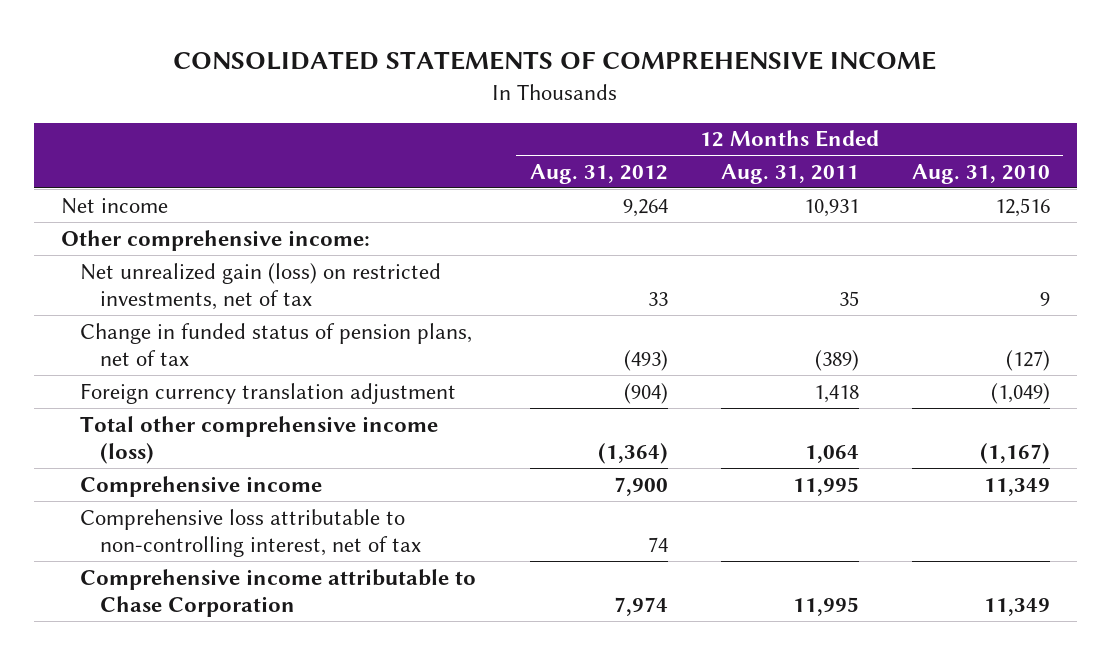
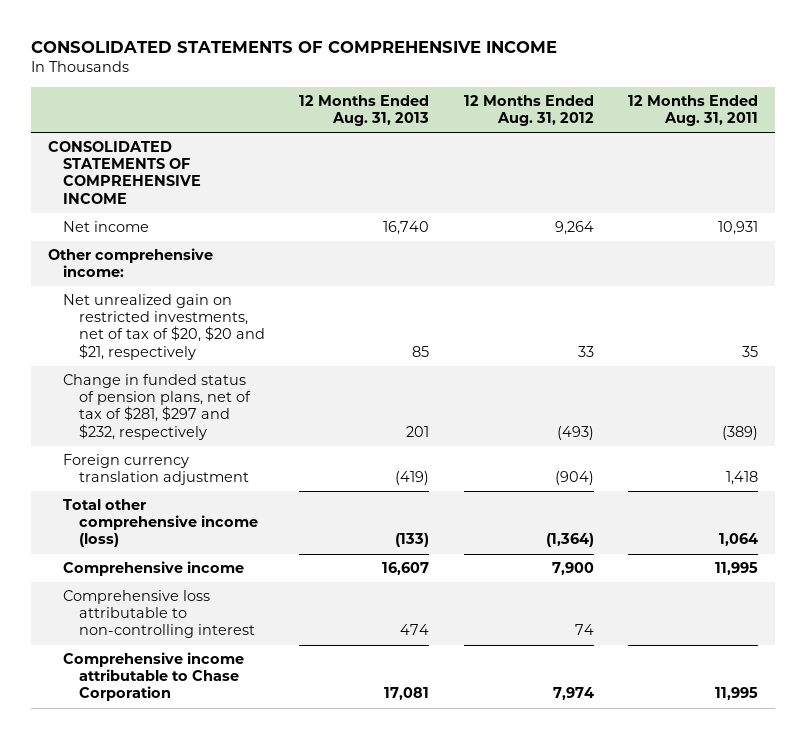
- | 12 Months Ended Aug. 31, 2012 | 12 Months Ended Aug. 31, 2011 | 12 Months Ended Aug. 31, 2010
+ | 12 Months Ended Aug. 31, 2013 | 12 Months Ended Aug. 31, 2012 | 12 Months Ended Aug. 31, 2011
+ CONSOLIDATED STATEMENTS OF COMPREHENSIVE INCOME
- Net unrealized gain (loss) on restricted investments, net of tax | 33 | 35 | 9
- Change in funded status of pension plans, net of tax | (493) | (389) | (127)
+ Net unrealized gain on restricted investments, net of tax of $20, $20 and $21, respectively | 85 | 33 | 35
+ Change in funded status of pension plans, net of tax of $281, $297 and $232, respectively | 201 | (493) | (389)
- Comprehensive loss attributable to non-controlling interest, net of tax | 74 | |
+ Comprehensive loss attributable to non-controlling interest | 474 | 74 |

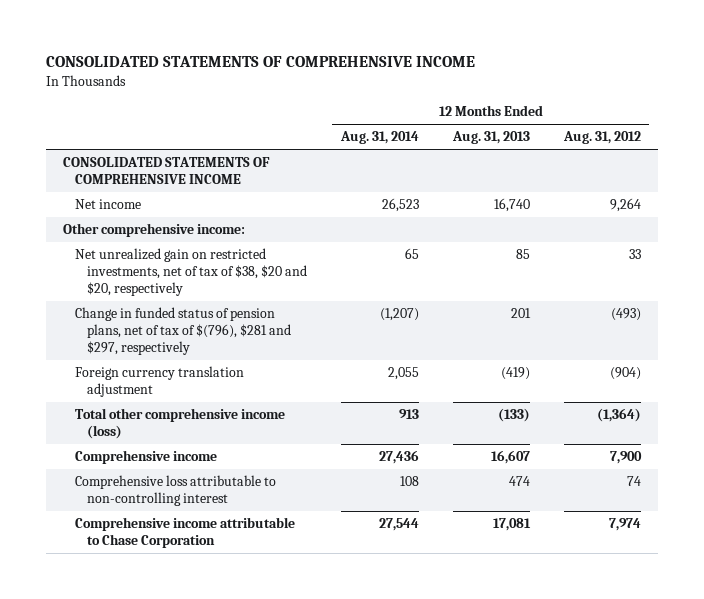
- | 12 Months Ended Aug. 31, 2013 | 12 Months Ended Aug. 31, 2012 | 12 Months Ended Aug. 31, 2011
+ | 12 Months Ended Aug. 31, 2014 | 12 Months Ended Aug. 31, 2013 | 12 Months Ended Aug. 31, 2012
- Net unrealized gain on restricted investments, net of tax of $20, $20 and $21, respectively | 85 | 33 | 35
- Change in funded status of pension plans, net of tax of $281, $297 and $232, respectively | 201 | (493) | (389)
+ Net unrealized gain on restricted investments, net of tax of $38, $20 and $20, respectively | 65 | 85 | 33
+ Change in funded status of pension plans, net of tax of $(796), $281 and $297, respectively | (1,207) | 201 | (493)

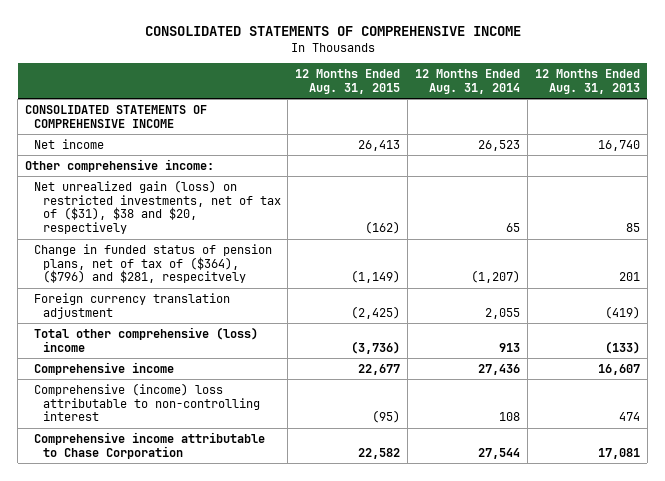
- | 12 Months Ended Aug. 31, 2014 | 12 Months Ended Aug. 31, 2013 | 12 Months Ended Aug. 31, 2012
+ | 12 Months Ended Aug. 31, 2015 | 12 Months Ended Aug. 31, 2014 | 12 Months Ended Aug. 31, 2013
- Net unrealized gain on restricted investments, net of tax of $38, $20 and $20, respectively | 65 | 85 | 33
- Change in funded status of pension plans, net of tax of $(796), $281 and $297, respectively | (1,207) | 201 | (493)
+ Net unrealized gain (loss) on restricted investments, net of tax of ($31), $38 and $20, respectively | (162) | 65 | 85
+ Change in funded status of pension plans, net of tax of ($364), ($796) and $281, respecitvely | (1,149) | (1,207) | 201
- Total other comprehensive income (loss) | 913 | (133) | (1,364)
+ Total other comprehensive (loss) income | (3,736) | 913 | (133)
- Comprehensive loss attributable to non-controlling interest | 108 | 474 | 74
+ Comprehensive (income) loss attributable to non-controlling interest | (95) | 108 | 474

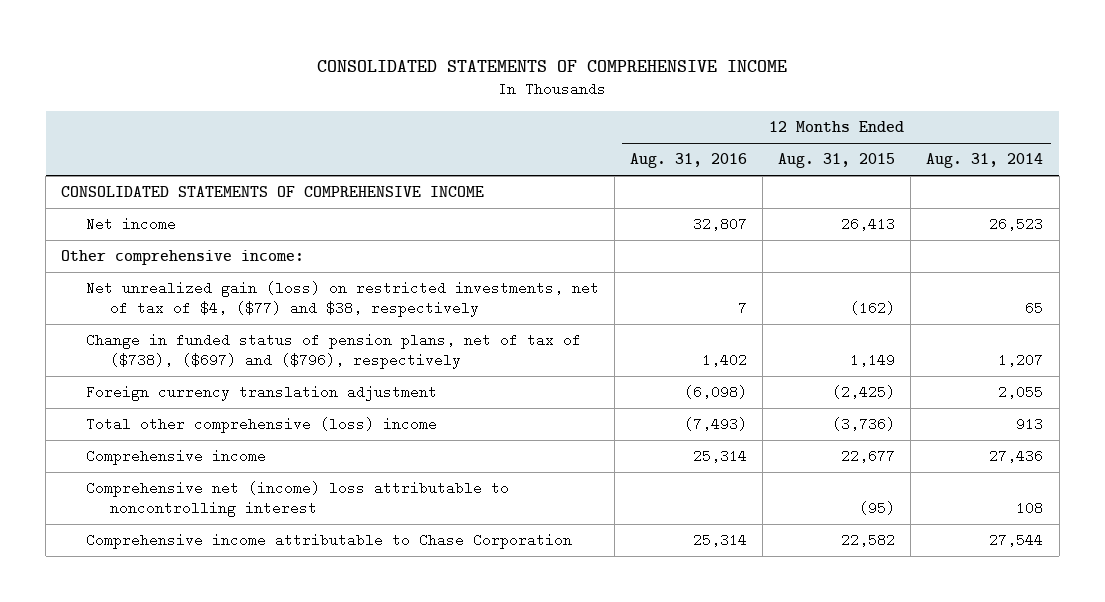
- | 12 Months Ended Aug. 31, 2015 | 12 Months Ended Aug. 31, 2014 | 12 Months Ended Aug. 31, 2013
+ | 12 Months Ended Aug. 31, 2016 | 12 Months Ended Aug. 31, 2015 | 12 Months Ended Aug. 31, 2014
- Net unrealized gain (loss) on restricted investments, net of tax of ($31), $38 and $20, respectively | (162) | 65 | 85
- Change in funded status of pension plans, net of tax of ($364), ($796) and $281, respecitvely | (1,149) | (1,207) | 201
+ Net unrealized gain (loss) on restricted investments, net of tax of $4, ($77) and $38, respectively | 7 | (162) | 65
+ Change in funded status of pension plans, net of tax of ($738), ($697) and ($796), respectively | 1,402 | 1,149 | 1,207
- Comprehensive (income) loss attributable to non-controlling interest | (95) | 108 | 474
+ Comprehensive net (income) loss attributable to noncontrolling interest | | (95) | 108

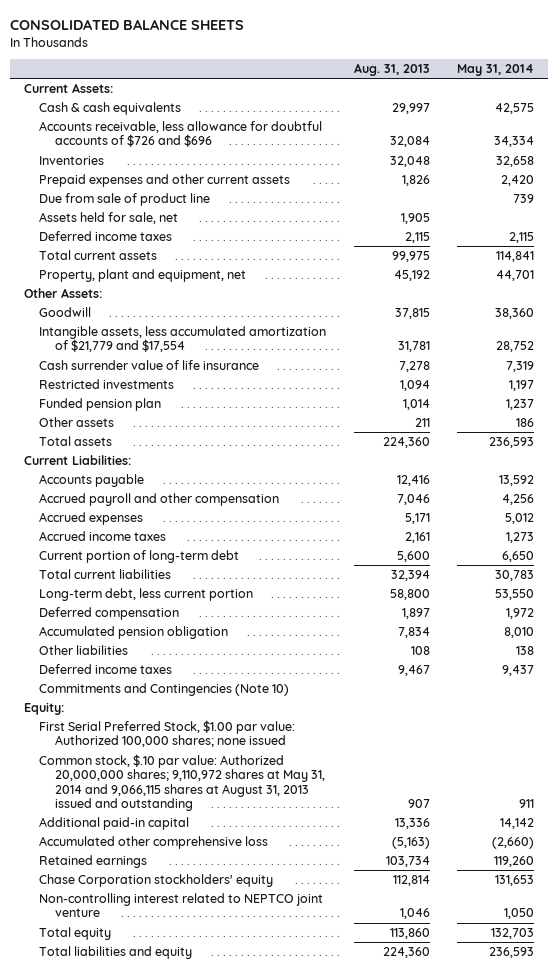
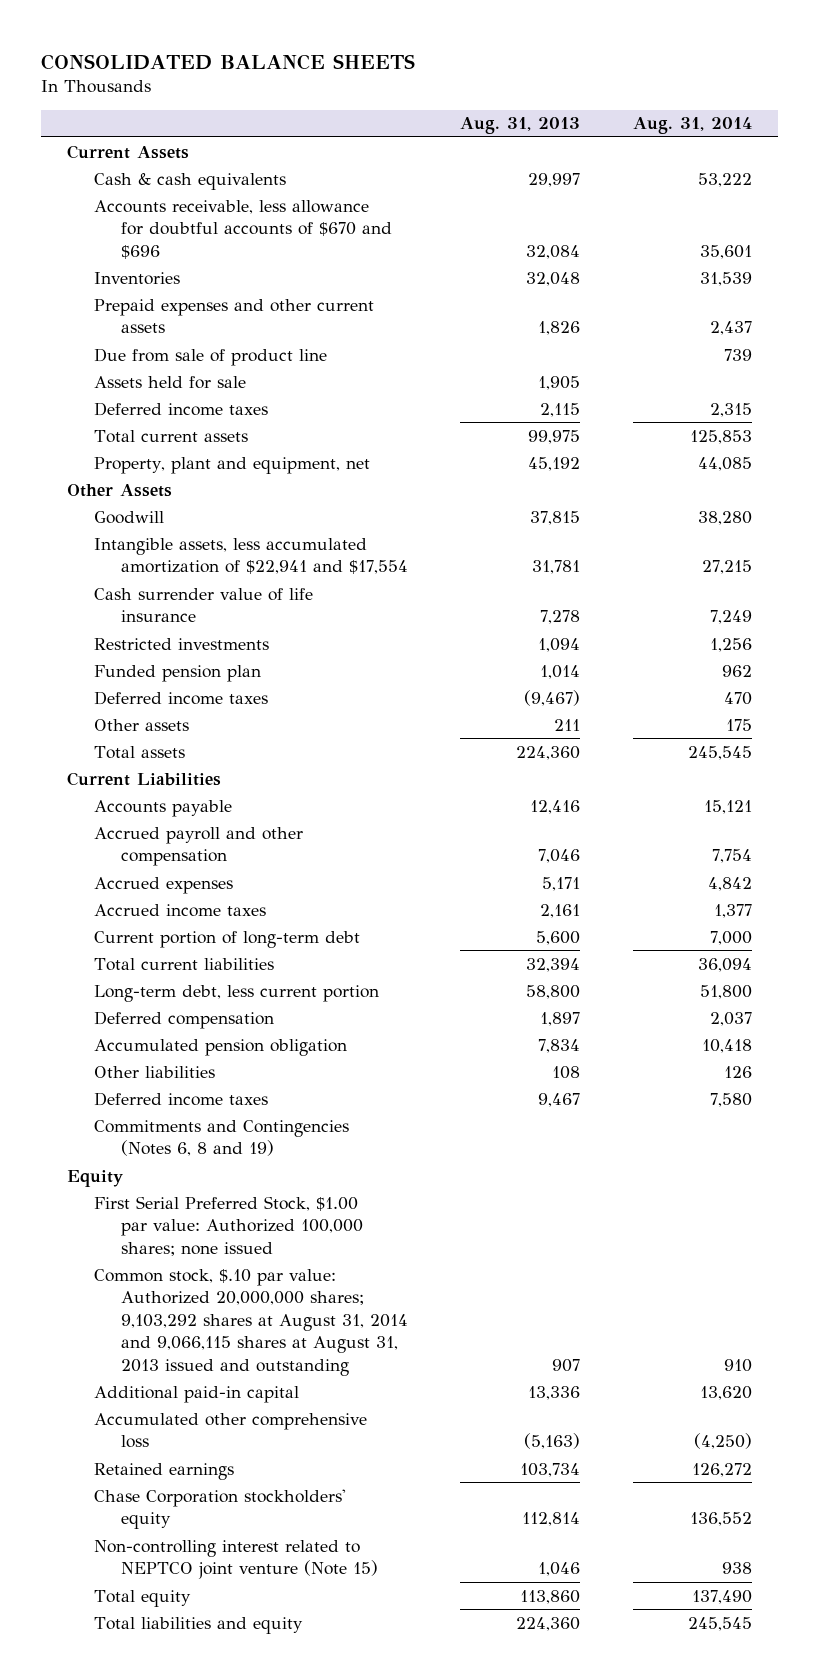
- | Aug. 31, 2013 | May 31, 2014
+ | Aug. 31, 2013 | Aug. 31, 2014
- Current Assets:
+ Current Assets
- Accounts receivable, less allowance for doubtful accounts of $726 and $696 | 32,084 | 34,334
+ Accounts receivable, less allowance for doubtful accounts of $670 and $696 | 32,084 | 35,601
- Assets held for sale, net | 1,905 |
+ Assets held for sale | 1,905 |
- Other Assets:
+ Other Assets
- Intangible assets, less accumulated amortization of $21,779 and $17,554 | 31,781 | 28,752
+ Intangible assets, less accumulated amortization of $22,941 and $17,554 | 31,781 | 27,215
+ Deferred income taxes | (9,467) | 470
- Current Liabilities:
+ Current Liabilities
- Commitments and Contingencies (Note 10)
- Equity:
+ Commitments and Contingencies (Notes 6, 8 and 19)
+ Equity
- Common stock, $.10 par value: Authorized 20,000,000 shares; 9,110,972 shares at May 31, 2014 and 9,066,115 shares at August 31, 2013 issued and outstanding | 907 | 911
+ Common stock, $.10 par value: Authorized 20,000,000 shares; 9,103,292 shares at August 31, 2014 and 9,066,115 shares at August 31, 2013 issued and outstanding | 907 | 910
- Non-controlling interest related to NEPTCO joint venture | 1,046 | 1,050
+ Non-controlling interest related to NEPTCO joint venture (Note 15) | 1,046 | 938

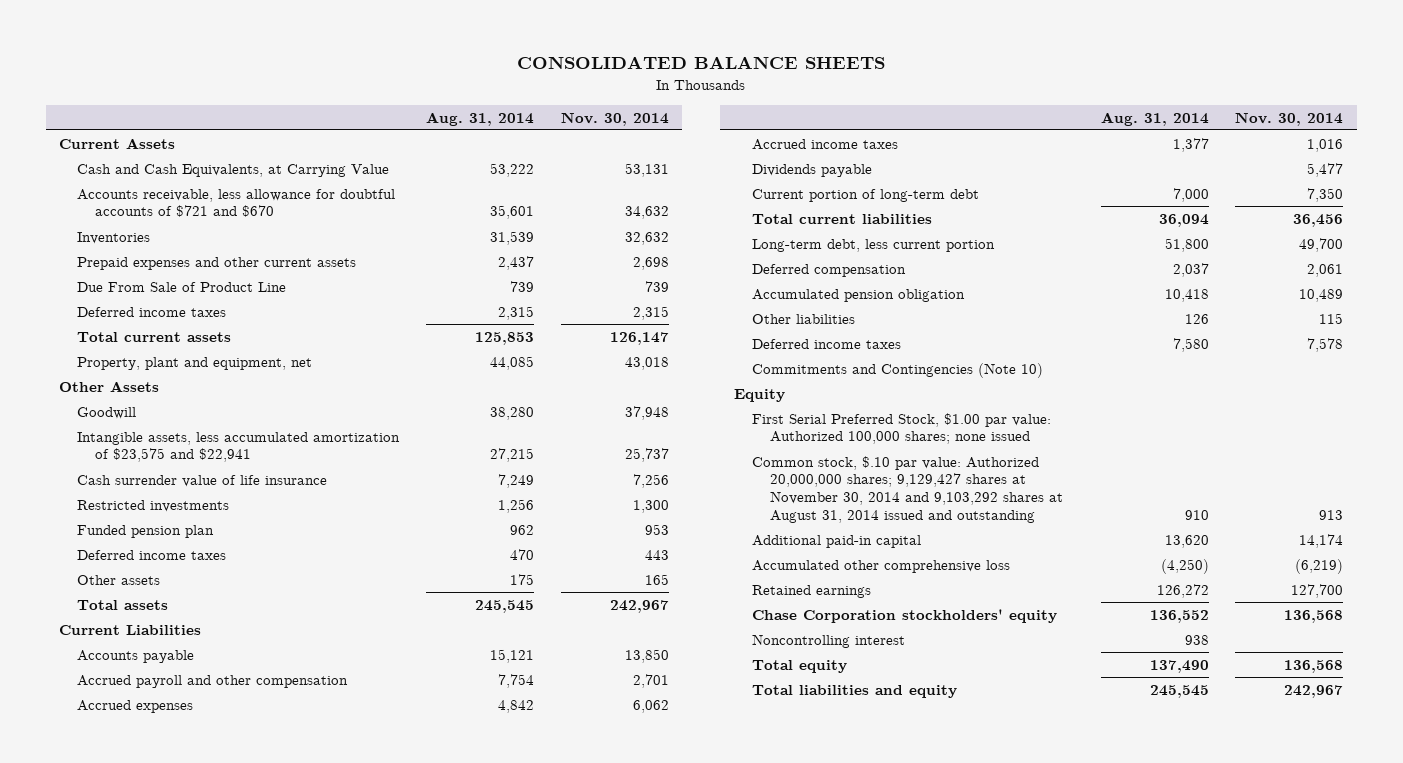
- | Aug. 31, 2013 | Aug. 31, 2014
+ | Aug. 31, 2014 | Nov. 30, 2014
- Cash & cash equivalents | 29,997 | 53,222
- Accounts receivable, less allowance for doubtful accounts of $670 and $696 | 32,084 | 35,601
+ Cash and Cash Equivalents, at Carrying Value | 53,222 | 53,131
+ Accounts receivable, less allowance for doubtful accounts of $721 and $670 | 35,601 | 34,632
- Due from sale of product line | | 739
- Assets held for sale | 1,905 |
+ Due From Sale of Product Line | 739 | 739
- Intangible assets, less accumulated amortization of $22,941 and $17,554 | 31,781 | 27,215
+ Intangible assets, less accumulated amortization of $23,575 and $22,941 | 27,215 | 25,737
+ Dividends payable | | 5,477
- Commitments and Contingencies (Notes 6, 8 and 19)
+ Commitments and Contingencies (Note 10)
- Common stock, $.10 par value: Authorized 20,000,000 shares; 9,103,292 shares at August 31, 2014 and 9,066,115 shares at August 31, 2013 issued and outstanding | 907 | 910
+ Common stock, $.10 par value: Authorized 20,000,000 shares; 9,129,427 shares at November 30, 2014 and 9,103,292 shares at August 31, 2014 issued and outstanding | 910 | 913
- Non-controlling interest related to NEPTCO joint venture (Note 15) | 1,046 | 938
+ Noncontrolling interest | 938 |

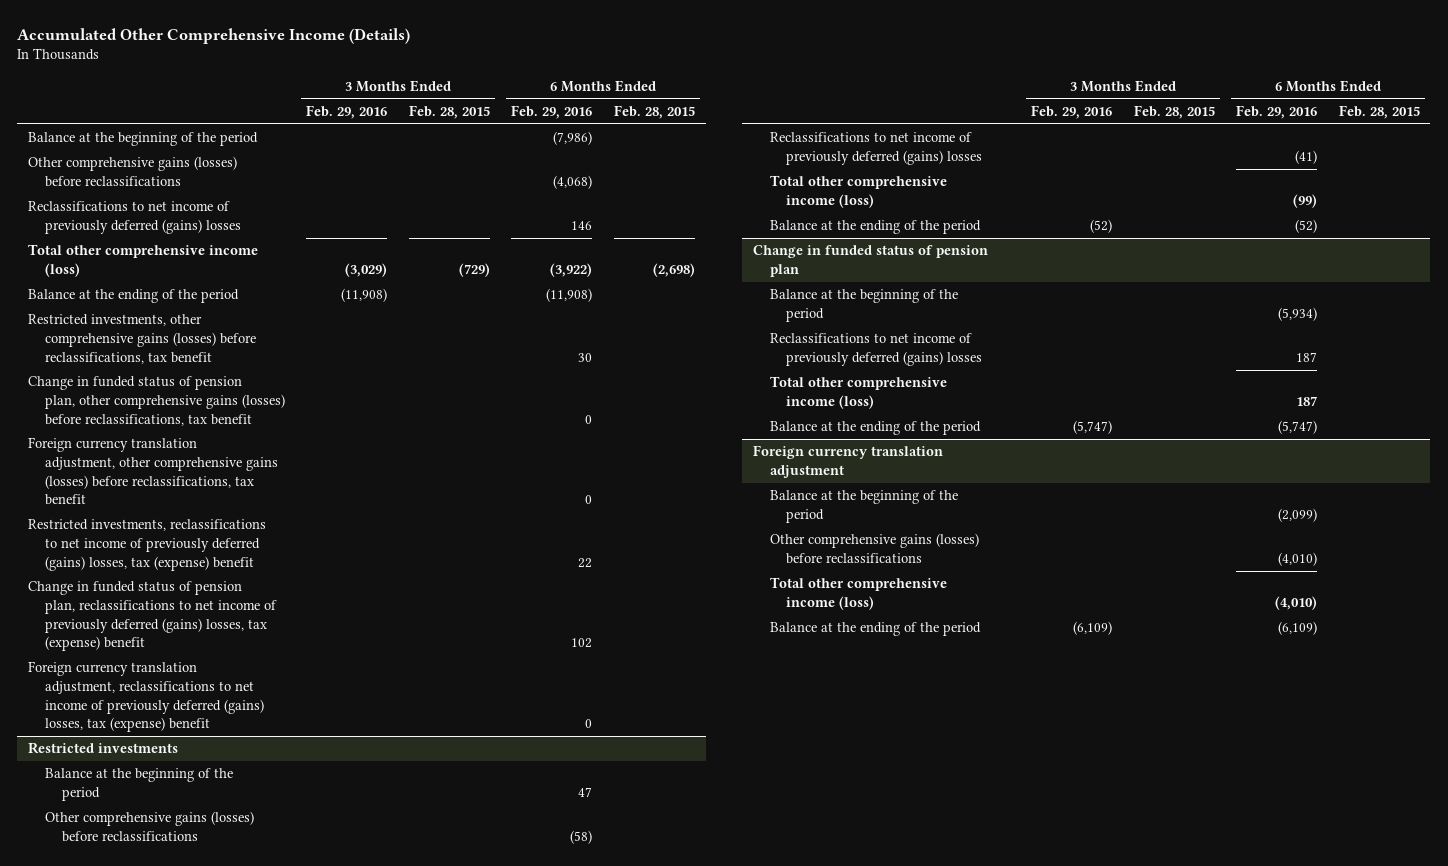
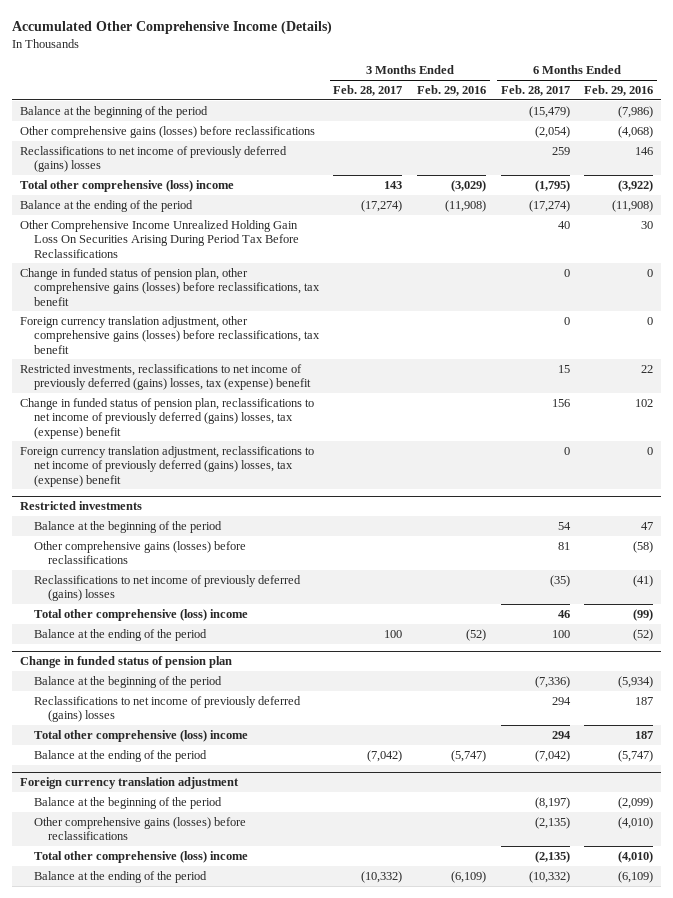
- | 3 Months Ended Feb. 29, 2016 | 3 Months Ended Feb. 28, 2015 | 6 Months Ended Feb. 29, 2016 | 6 Months Ended Feb. 28, 2015
+ | 3 Months Ended Feb. 28, 2017 | 3 Months Ended Feb. 29, 2016 | 6 Months Ended Feb. 28, 2017 | 6 Months Ended Feb. 29, 2016
- Total other comprehensive income (loss) | (3,029) | (729) | (3,922) | (2,698)
+ Total other comprehensive (loss) income | 143 | (3,029) | (1,795) | (3,922)
- Restricted investments, other comprehensive gains (losses) before reclassifications, tax benefit | | | 30 |
+ Other Comprehensive Income Unrealized Holding Gain Loss On Securities Arising During Period Tax Before Reclassifications | | | 40 | 30
@ Restricted investments
- Total other comprehensive income (loss) | | | (99) |
+ Total other comprehensive (loss) income | | | 46 | (99)
@ Change in funded status of pension plan
- Total other comprehensive income (loss) | | | 187 |
+ Total other comprehensive (loss) income | | | 294 | 187
@ Foreign currency translation adjustment
- Total other comprehensive income (loss) | | | (4,010) |
+ Total other comprehensive (loss) income | | | (2,135) | (4,010)

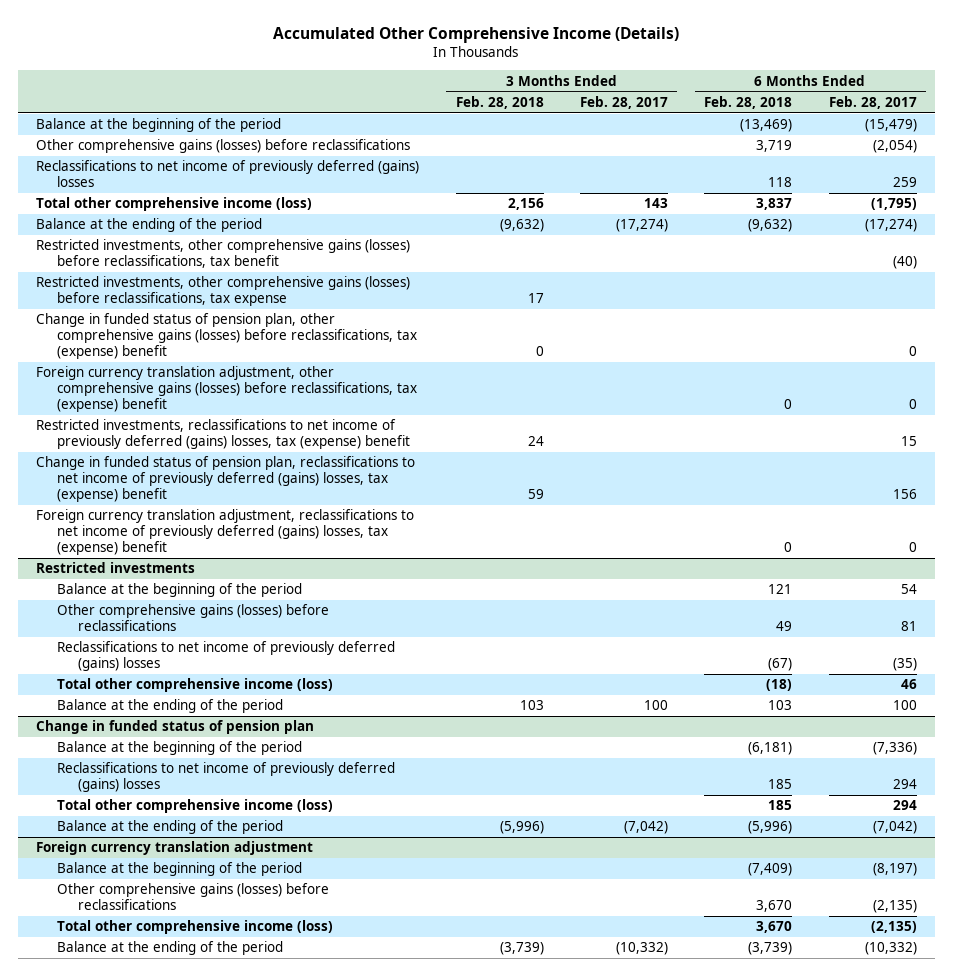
- | 3 Months Ended Feb. 28, 2017 | 3 Months Ended Feb. 29, 2016 | 6 Months Ended Feb. 28, 2017 | 6 Months Ended Feb. 29, 2016
+ | 3 Months Ended Feb. 28, 2018 | 3 Months Ended Feb. 28, 2017 | 6 Months Ended Feb. 28, 2018 | 6 Months Ended Feb. 28, 2017
- Total other comprehensive (loss) income | 143 | (3,029) | (1,795) | (3,922)
+ Total other comprehensive income (loss) | 2,156 | 143 | 3,837 | (1,795)
- Other Comprehensive Income Unrealized Holding Gain Loss On Securities Arising During Period Tax Before Reclassifications | | | 40 | 30
- Change in funded status of pension plan, other comprehensive gains (losses) before reclassifications, tax benefit | | | 0 | 0
- Foreign currency translation adjustment, other comprehensive gains (losses) before reclassifications, tax benefit | | | 0 | 0
+ Restricted investments, other comprehensive gains (losses) before reclassifications, tax benefit | | | | (40)
+ Restricted investments, other comprehensive gains (losses) before reclassifications, tax expense | 17 | | |
+ Change in funded status of pension plan, other comprehensive gains (losses) before reclassifications, tax (expense) benefit | 0 | | | 0
+ Foreign currency translation adjustment, other comprehensive gains (losses) before reclassifications, tax (expense) benefit | | | 0 | 0
@ Restricted investments
- Total other comprehensive (loss) income | | | 46 | (99)
+ Total other comprehensive income (loss) | | | (18) | 46
@ Change in funded status of pension plan
- Total other comprehensive (loss) income | | | 294 | 187
+ Total other comprehensive income (loss) | | | 185 | 294
@ Foreign currency translation adjustment
- Total other comprehensive (loss) income | | | (2,135) | (4,010)
+ Total other comprehensive income (loss) | | | 3,670 | (2,135)

